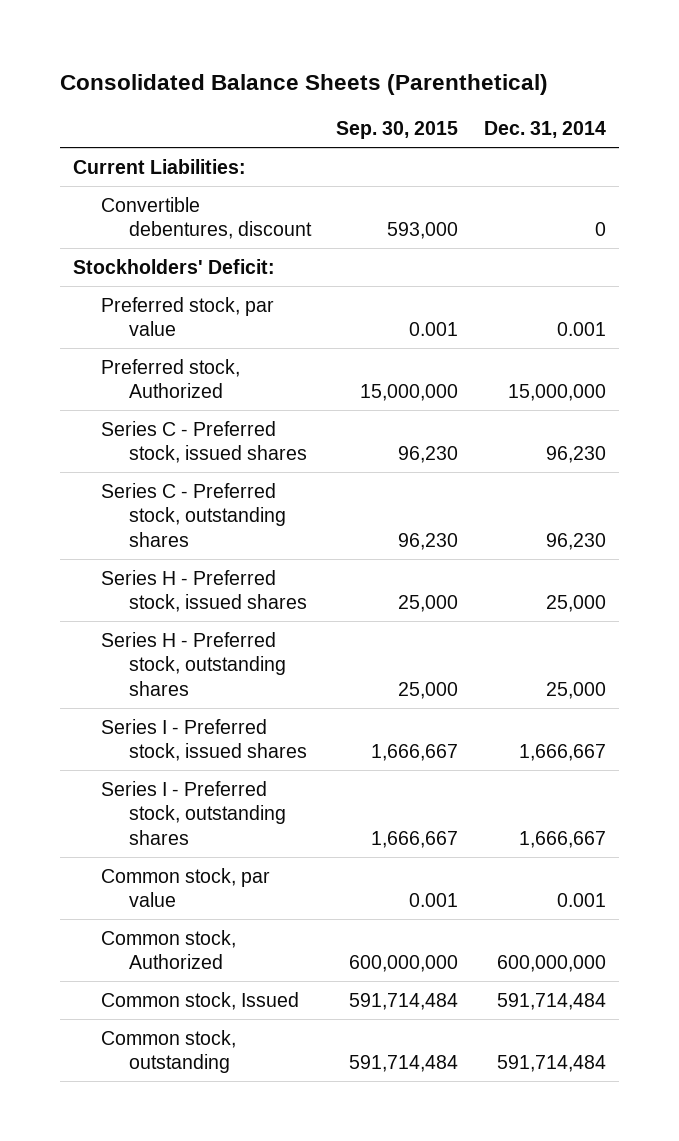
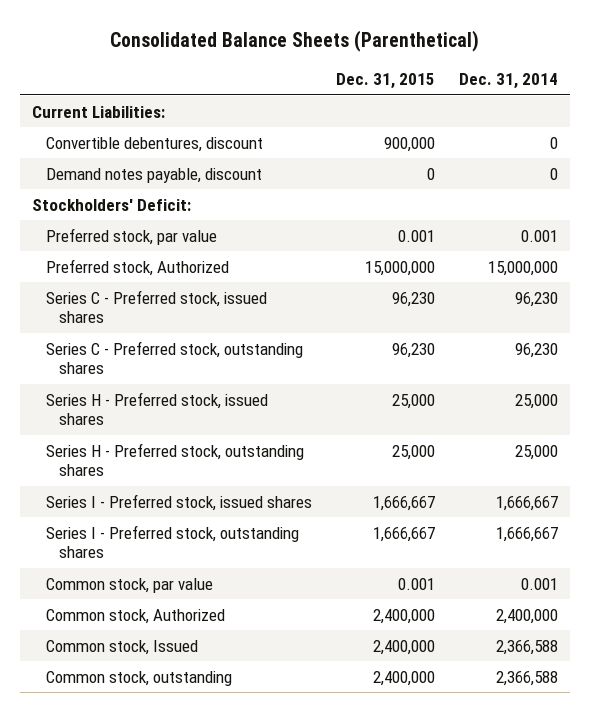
- | Sep. 30, 2015 | Dec. 31, 2014
+ | Dec. 31, 2015 | Dec. 31, 2014
+ Demand notes payable, discount | 0 | 0
- Common stock, Authorized | 600,000,000 | 600,000,000
- Common stock, Issued | 591,714,484 | 591,714,484
- Common stock, outstanding | 591,714,484 | 591,714,484
+ Common stock, Authorized | 2,400,000 | 2,400,000
+ Common stock, Issued | 2,400,000 | 2,366,588
+ Common stock, outstanding | 2,400,000 | 2,366,588

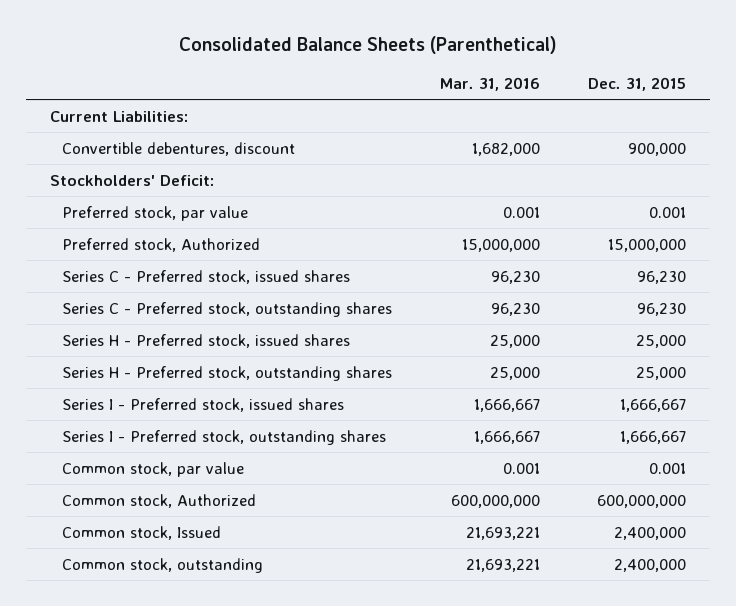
- | Dec. 31, 2015 | Dec. 31, 2014
+ | Mar. 31, 2016 | Dec. 31, 2015
- Demand notes payable, discount | 0 | 0
- Common stock, Authorized | 2,400,000 | 2,400,000
+ Common stock, Authorized | 600,000,000 | 600,000,000

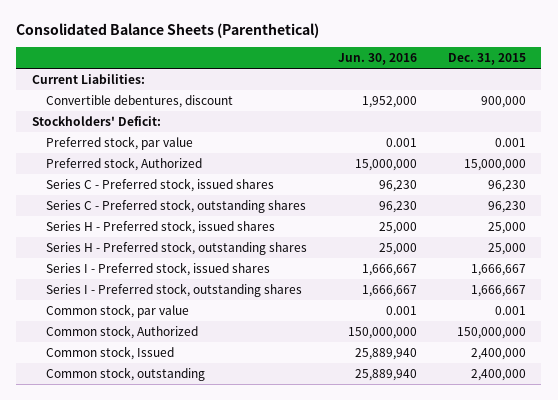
- | Mar. 31, 2016 | Dec. 31, 2015
+ | Jun. 30, 2016 | Dec. 31, 2015
- Common stock, Authorized | 600,000,000 | 600,000,000
+ Common stock, Authorized | 150,000,000 | 150,000,000

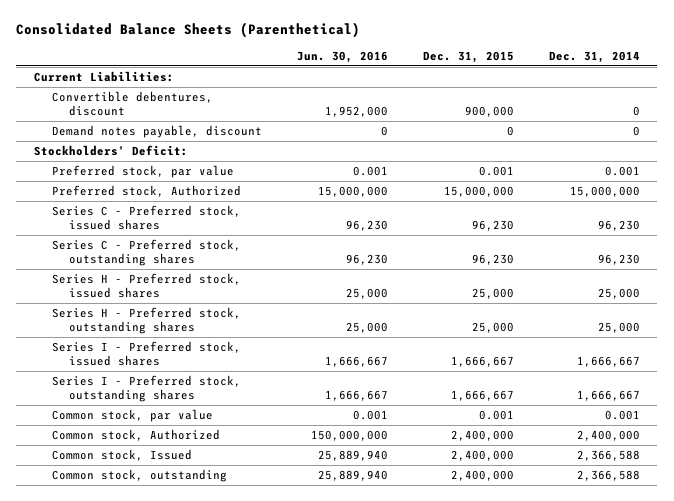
- | Jun. 30, 2016 | Dec. 31, 2015
+ | Jun. 30, 2016 | Dec. 31, 2015 | Dec. 31, 2014
+ Demand notes payable, discount | 0 | 0 | 0
- Common stock, Authorized | 150,000,000 | 150,000,000
+ Common stock, Authorized | 150,000,000 | 2,400,000 | 2,400,000

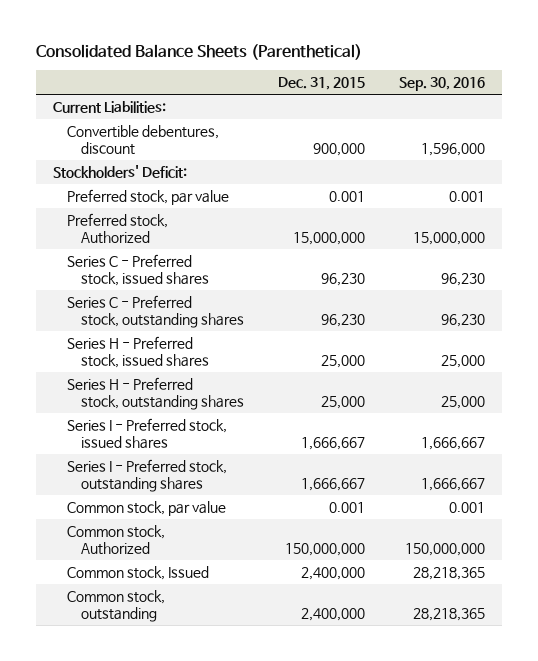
- | Jun. 30, 2016 | Dec. 31, 2015 | Dec. 31, 2014
+ | Dec. 31, 2015 | Sep. 30, 2016
- Demand notes payable, discount | 0 | 0 | 0
- Common stock, Authorized | 150,000,000 | 2,400,000 | 2,400,000
+ Common stock, Authorized | 150,000,000 | 150,000,000

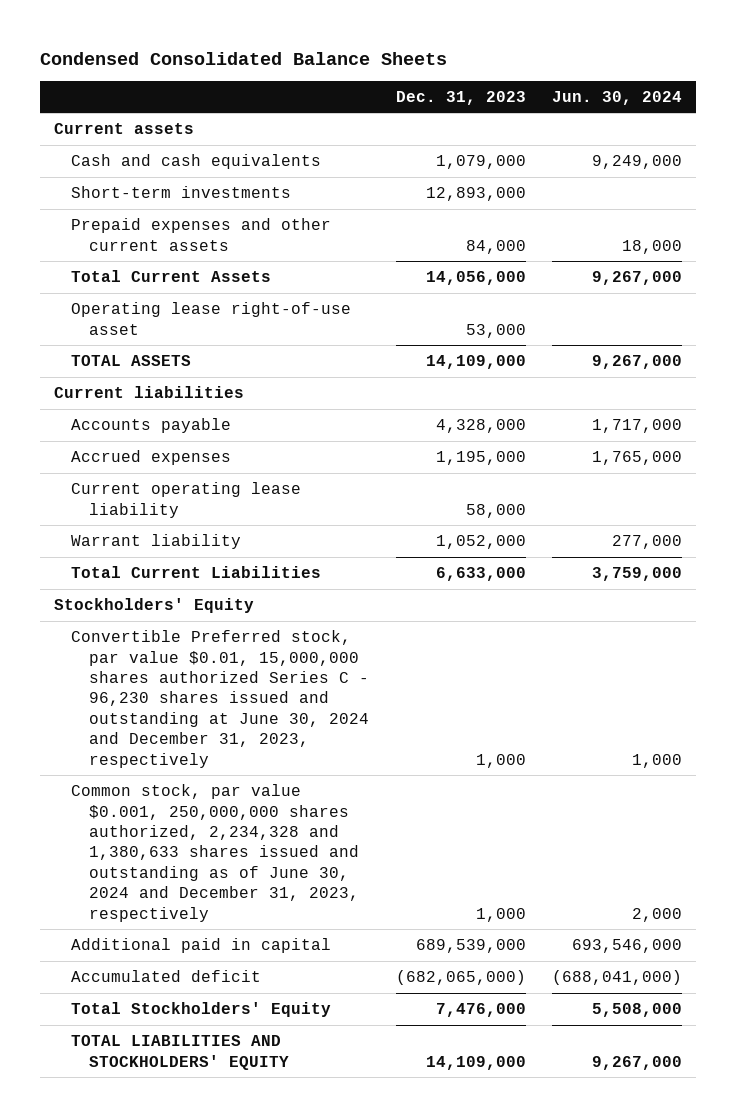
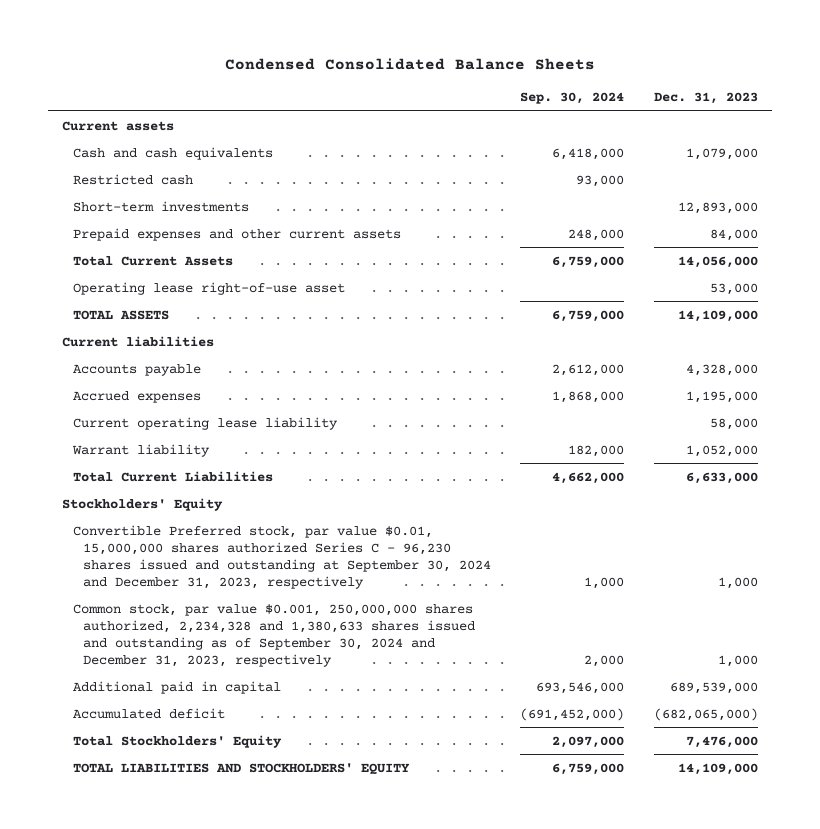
- | Dec. 31, 2023 | Jun. 30, 2024
+ | Sep. 30, 2024 | Dec. 31, 2023
+ Restricted cash | 93,000 |
- Convertible Preferred stock, par value $0.01, 15,000,000 shares authorized Series C - 96,230 shares issued and outstanding at June 30, 2024 and December 31, 2023, respectively | 1,000 | 1,000
- Common stock, par value $0.001, 250,000,000 shares authorized, 2,234,328 and 1,380,633 shares issued and outstanding as of June 30, 2024 and December 31, 2023, respectively | 1,000 | 2,000
+ Convertible Preferred stock, par value $0.01, 15,000,000 shares authorized Series C - 96,230 shares issued and outstanding at September 30, 2024 and December 31, 2023, respectively | 1,000 | 1,000
+ Common stock, par value $0.001, 250,000,000 shares authorized, 2,234,328 and 1,380,633 shares issued and outstanding as of September 30, 2024 and December 31, 2023, respectively | 2,000 | 1,000

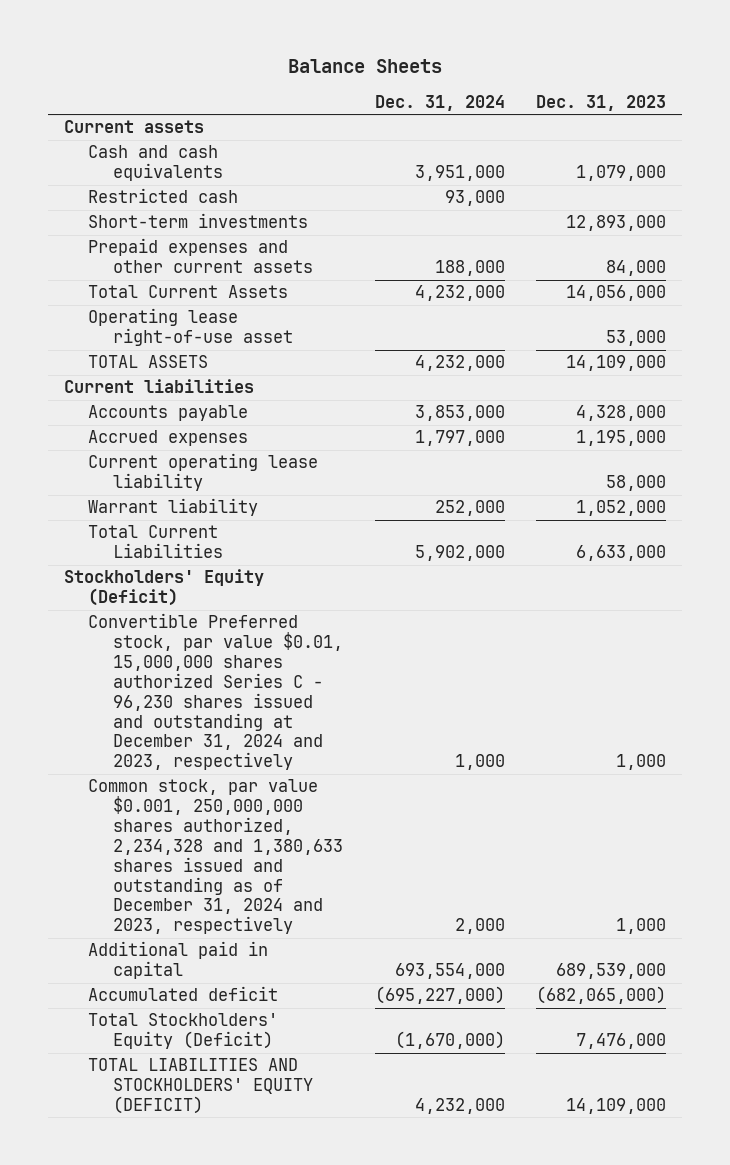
- Condensed Consolidated Balance Sheets
+ Balance Sheets
- | Sep. 30, 2024 | Dec. 31, 2023
+ | Dec. 31, 2024 | Dec. 31, 2023
- Stockholders' Equity
- Convertible Preferred stock, par value $0.01, 15,000,000 shares authorized Series C - 96,230 shares issued and outstanding at September 30, 2024 and December 31, 2023, respectively | 1,000 | 1,000
- Common stock, par value $0.001, 250,000,000 shares authorized, 2,234,328 and 1,380,633 shares issued and outstanding as of September 30, 2024 and December 31, 2023, respectively | 2,000 | 1,000
+ Stockholders' Equity (Deficit)
+ Convertible Preferred stock, par value $0.01, 15,000,000 shares authorized Series C - 96,230 shares issued and outstanding at December 31, 2024 and 2023, respectively | 1,000 | 1,000
+ Common stock, par value $0.001, 250,000,000 shares authorized, 2,234,328 and 1,380,633 shares issued and outstanding as of December 31, 2024 and 2023, respectively | 2,000 | 1,000
- Total Stockholders' Equity | 2,097,000 | 7,476,000
- TOTAL LIABILITIES AND STOCKHOLDERS' EQUITY | 6,759,000 | 14,109,000
+ Total Stockholders' Equity (Deficit) | (1,670,000) | 7,476,000
+ TOTAL LIABILITIES AND STOCKHOLDERS' EQUITY (DEFICIT) | 4,232,000 | 14,109,000

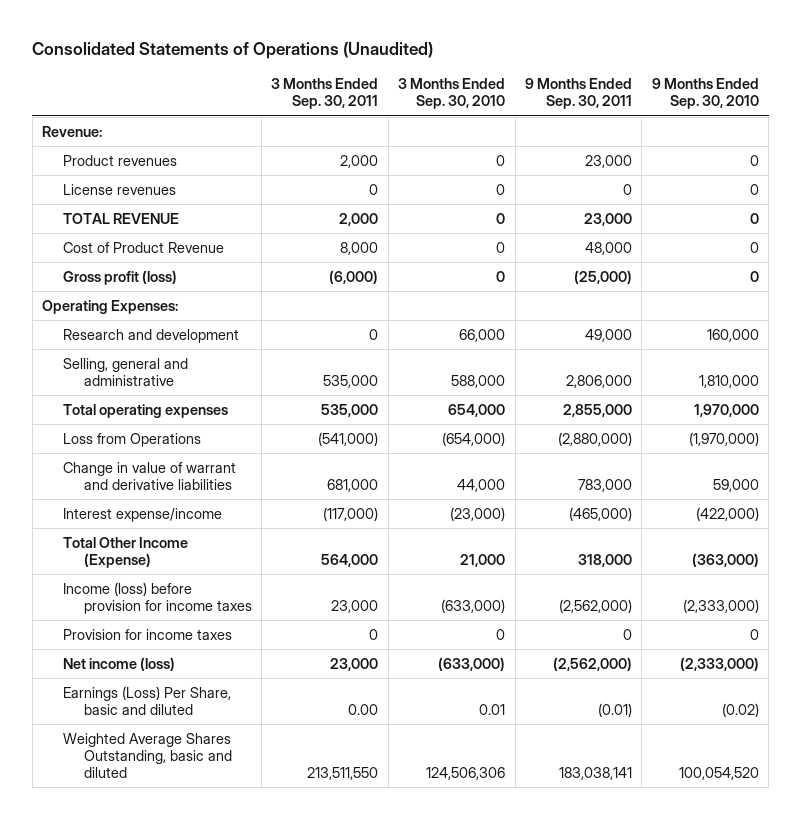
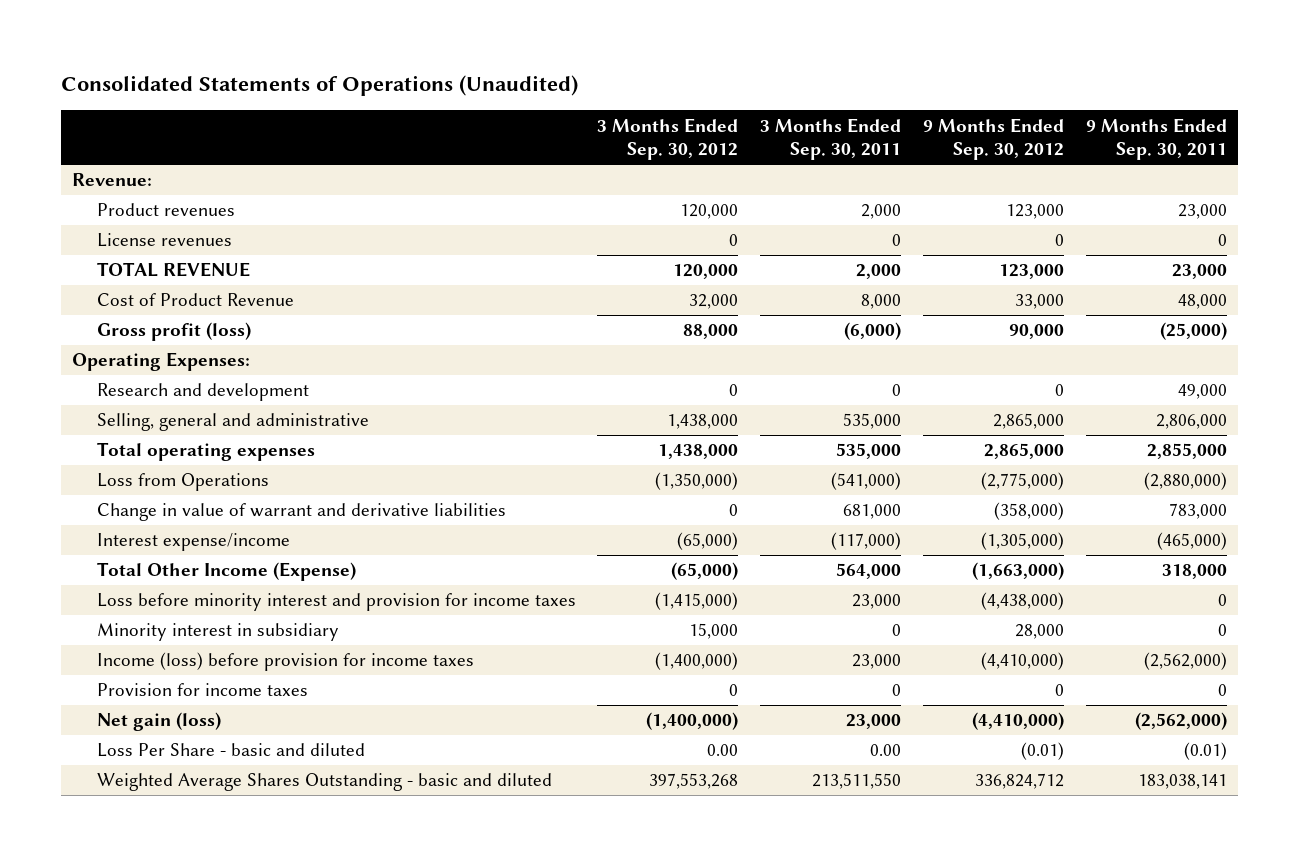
- | 3 Months Ended Sep. 30, 2011 | 3 Months Ended Sep. 30, 2010 | 9 Months Ended Sep. 30, 2011 | 9 Months Ended Sep. 30, 2010
+ | 3 Months Ended Sep. 30, 2012 | 3 Months Ended Sep. 30, 2011 | 9 Months Ended Sep. 30, 2012 | 9 Months Ended Sep. 30, 2011
+ Loss before minority interest and provision for income taxes | (1,415,000) | 23,000 | (4,438,000) | 0
+ Minority interest in subsidiary | 15,000 | 0 | 28,000 | 0
- Net income (loss) | 23,000 | (633,000) | (2,562,000) | (2,333,000)
- Earnings (Loss) Per Share, basic and diluted | 0.00 | 0.01 | (0.01) | (0.02)
- Weighted Average Shares Outstanding, basic and diluted | 213,511,550 | 124,506,306 | 183,038,141 | 100,054,520
+ Net gain (loss) | (1,400,000) | 23,000 | (4,410,000) | (2,562,000)
+ Loss Per Share - basic and diluted | 0.00 | 0.00 | (0.01) | (0.01)
+ Weighted Average Shares Outstanding - basic and diluted | 397,553,268 | 213,511,550 | 336,824,712 | 183,038,141

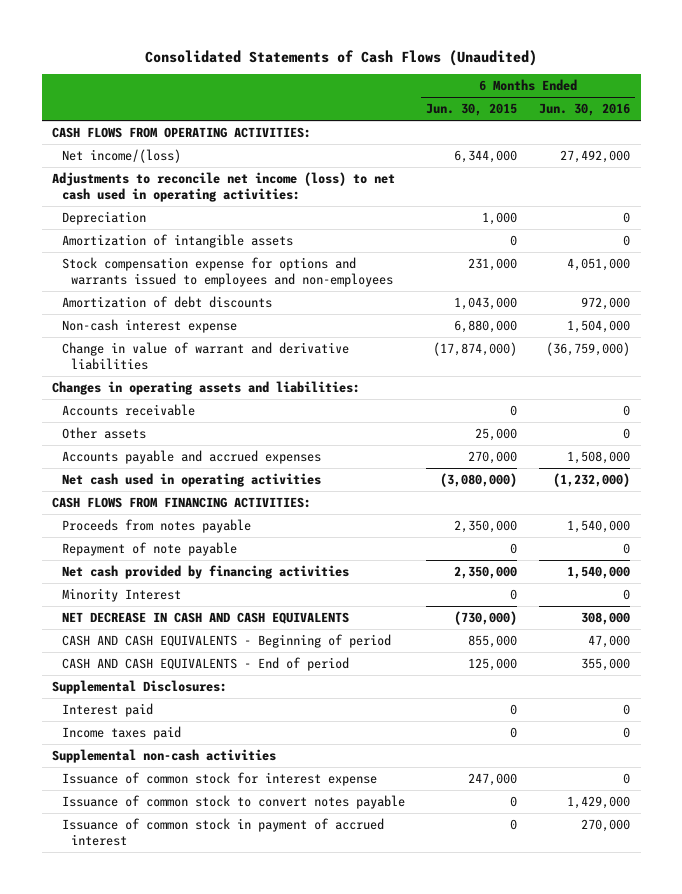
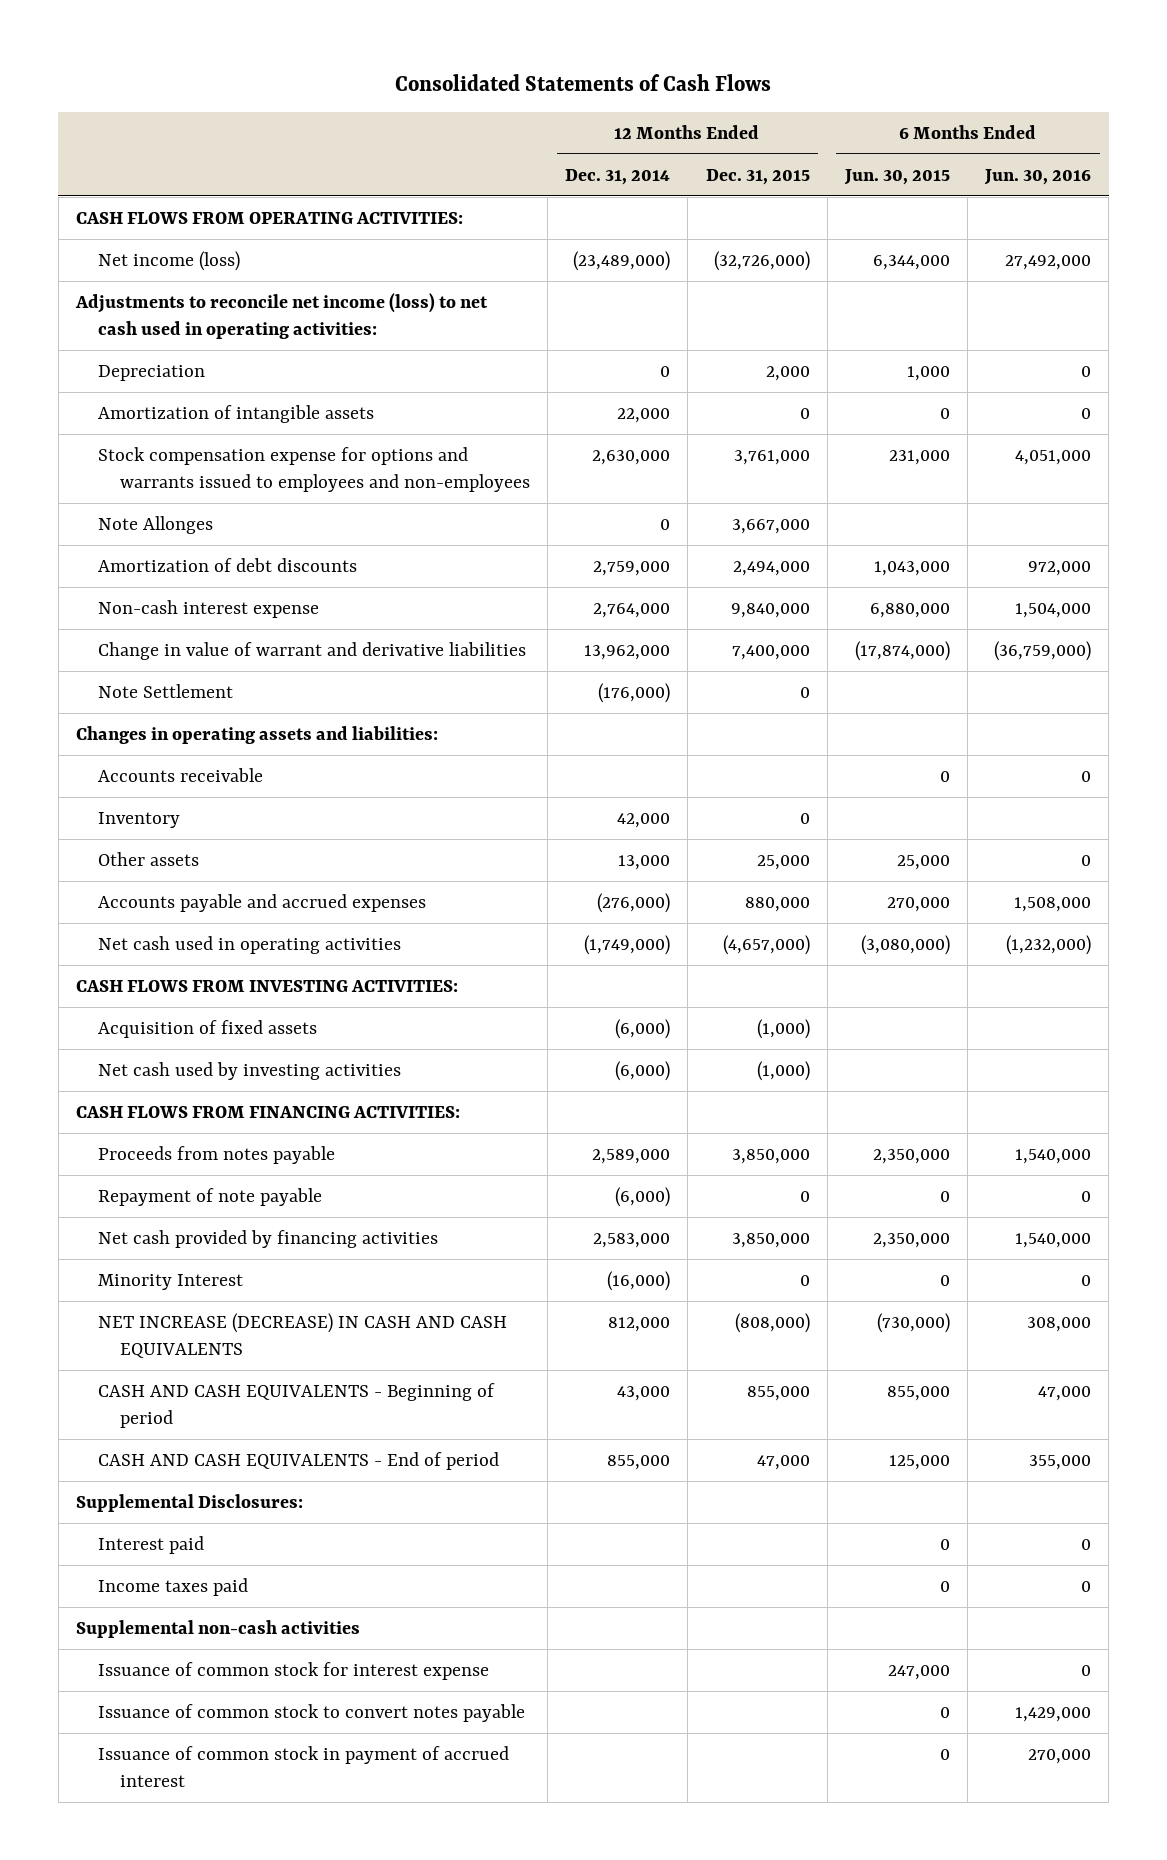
- Consolidated Statements of Cash Flows (Unaudited)
+ Consolidated Statements of Cash Flows
- | 6 Months Ended Jun. 30, 2015 | 6 Months Ended Jun. 30, 2016
+ | 12 Months Ended Dec. 31, 2014 | 12 Months Ended Dec. 31, 2015 | 6 Months Ended Jun. 30, 2015 | 6 Months Ended Jun. 30, 2016
- Net income/(loss) | 6,344,000 | 27,492,000
+ Net income (loss) | (23,489,000) | (32,726,000) | 6,344,000 | 27,492,000
+ Note Allonges | 0 | 3,667,000 | |
+ Note Settlement | (176,000) | 0 | |
+ Inventory | 42,000 | 0 | |
+ CASH FLOWS FROM INVESTING ACTIVITIES:
+ Acquisition of fixed assets | (6,000) | (1,000) | |
+ Net cash used by investing activities | (6,000) | (1,000) | |
- NET DECREASE IN CASH AND CASH EQUIVALENTS | (730,000) | 308,000
+ NET INCREASE (DECREASE) IN CASH AND CASH EQUIVALENTS | 812,000 | (808,000) | (730,000) | 308,000

